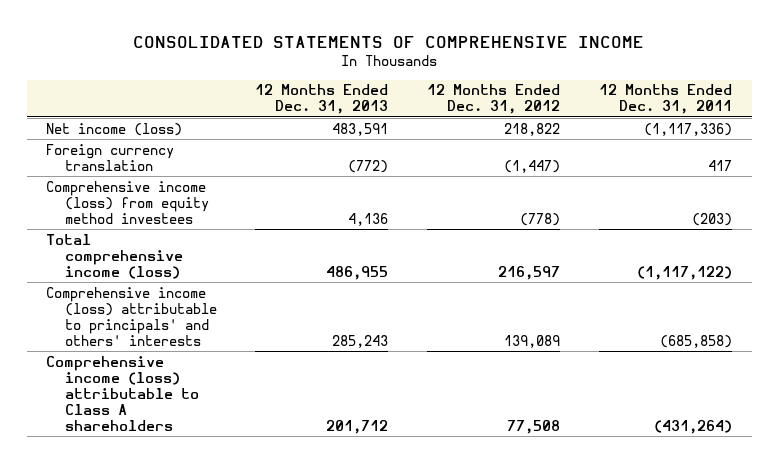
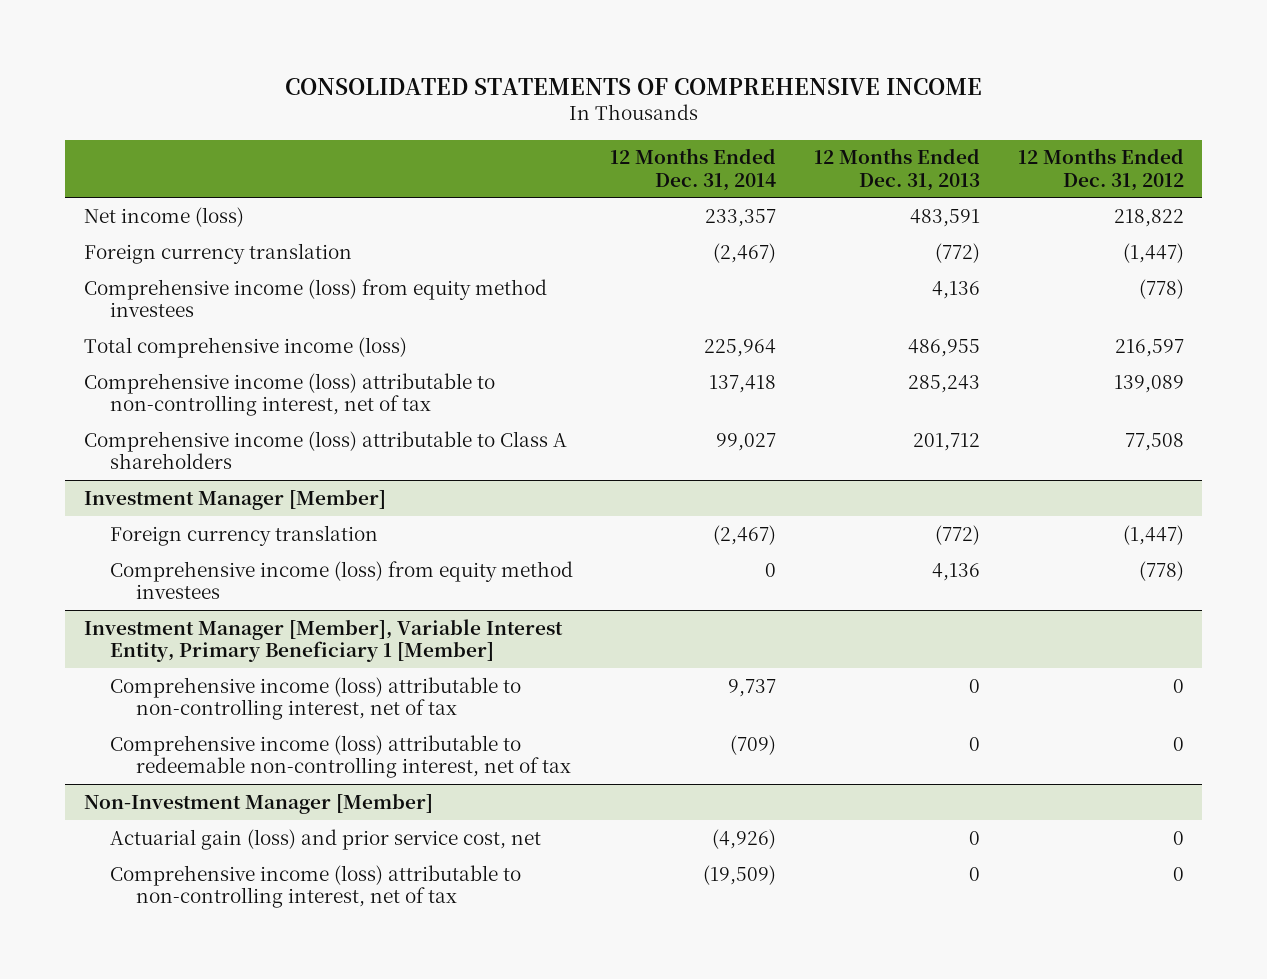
- | 12 Months Ended Dec. 31, 2013 | 12 Months Ended Dec. 31, 2012 | 12 Months Ended Dec. 31, 2011
+ | 12 Months Ended Dec. 31, 2014 | 12 Months Ended Dec. 31, 2013 | 12 Months Ended Dec. 31, 2012
- Comprehensive income (loss) attributable to principals' and others' interests | 285,243 | 139,089 | (685,858)
+ Comprehensive income (loss) attributable to non-controlling interest, net of tax | 137,418 | 285,243 | 139,089
+ Investment Manager [Member]
+ Foreign currency translation | (2,467) | (772) | (1,447)
+ Comprehensive income (loss) from equity method investees | 0 | 4,136 | (778)
+ Investment Manager [Member], Variable Interest Entity, Primary Beneficiary 1 [Member]
+ Comprehensive income (loss) attributable to non-controlling interest, net of tax | 9,737 | 0 | 0
+ Comprehensive income (loss) attributable to redeemable non-controlling interest, net of tax | (709) | 0 | 0
+ Non-Investment Manager [Member]
+ Actuarial gain (loss) and prior service cost, net | (4,926) | 0 | 0
+ Comprehensive income (loss) attributable to non-controlling interest, net of tax | (19,509) | 0 | 0

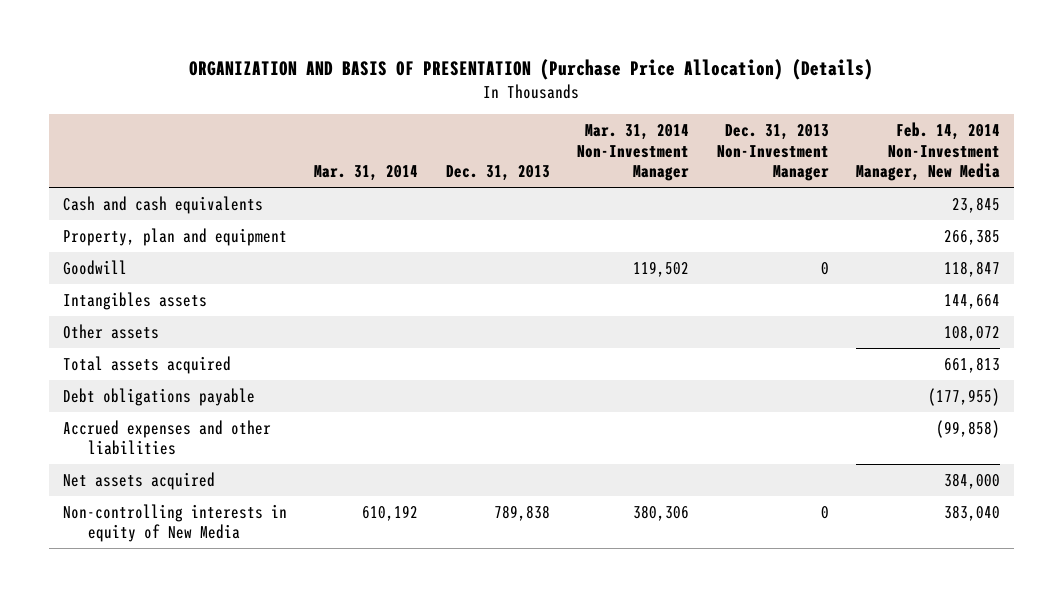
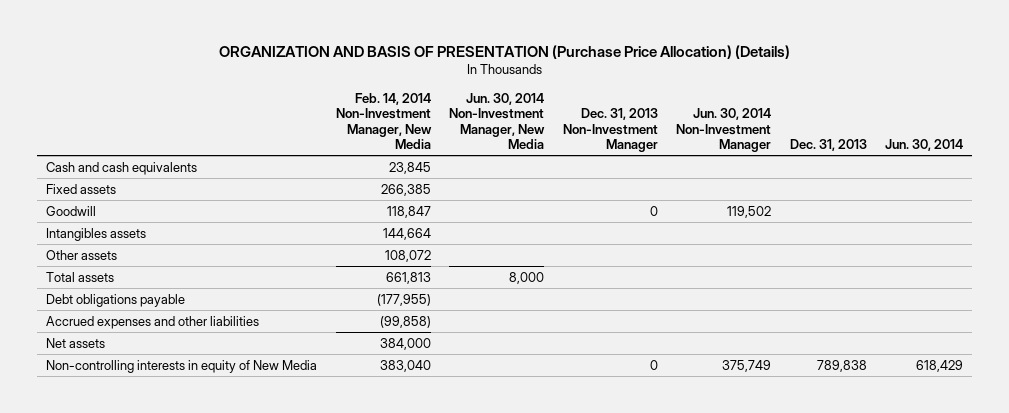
- | Mar. 31, 2014 | Dec. 31, 2013 | Mar. 31, 2014 Non-Investment Manager | Dec. 31, 2013 Non-Investment Manager | Feb. 14, 2014 Non-Investment Manager, New Media
+ | Feb. 14, 2014 Non-Investment Manager, New Media | Jun. 30, 2014 Non-Investment Manager, New Media | Dec. 31, 2013 Non-Investment Manager | Jun. 30, 2014 Non-Investment Manager | Dec. 31, 2013 | Jun. 30, 2014
- Property, plan and equipment | | | | | 266,385
+ Fixed assets | 266,385 | | | | |
- Total assets acquired | | | | | 661,813
+ Total assets | 661,813 | 8,000 | | | |
- Net assets acquired | | | | | 384,000
+ Net assets | 384,000 | | | | |

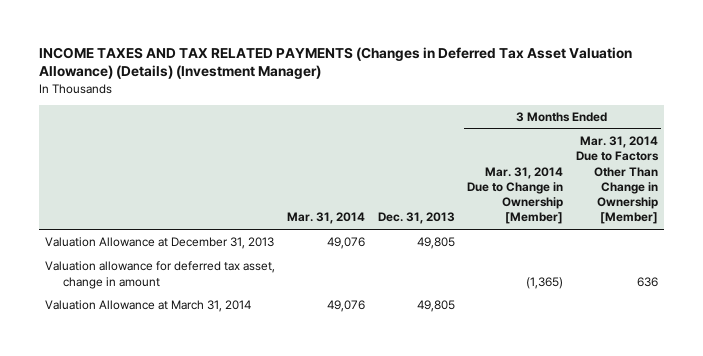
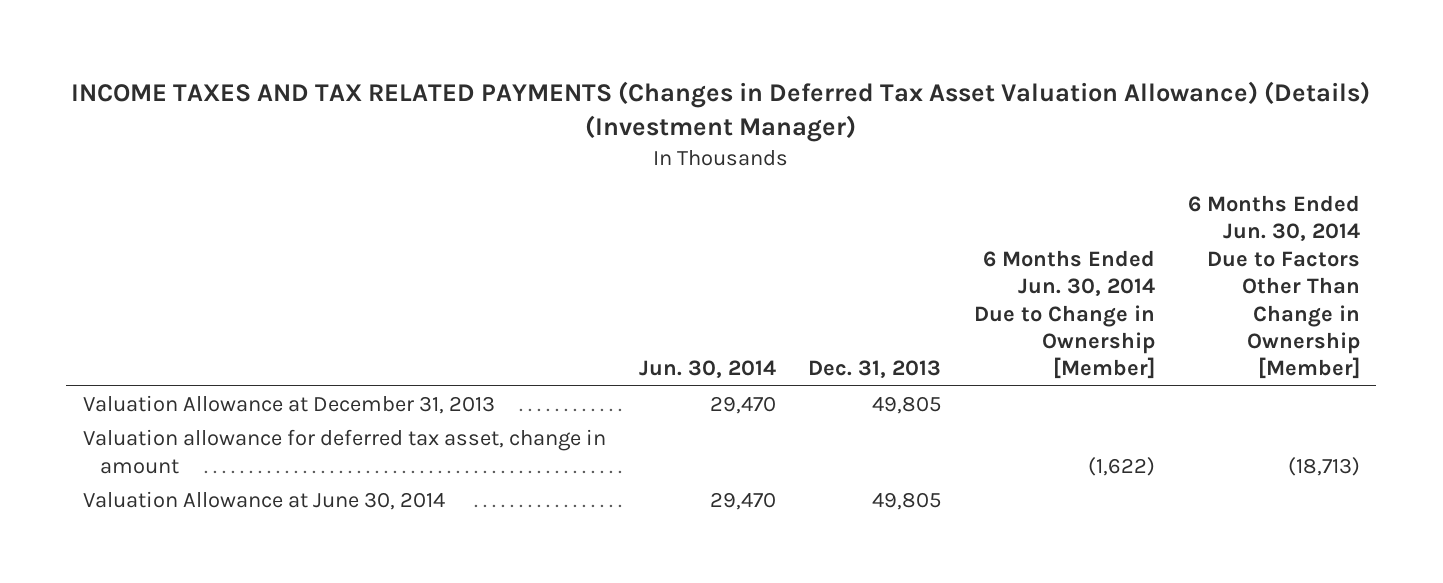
- | Mar. 31, 2014 | Dec. 31, 2013 | 3 Months Ended Mar. 31, 2014 Due to Change in Ownership [Member] | 3 Months Ended Mar. 31, 2014 Due to Factors Other Than Change in Ownership [Member]
+ | Jun. 30, 2014 | Dec. 31, 2013 | 6 Months Ended Jun. 30, 2014 Due to Change in Ownership [Member] | 6 Months Ended Jun. 30, 2014 Due to Factors Other Than Change in Ownership [Member]
- Valuation Allowance at March 31, 2014 | 49,076 | 49,805 | |
+ Valuation Allowance at June 30, 2014 | 29,470 | 49,805 | |

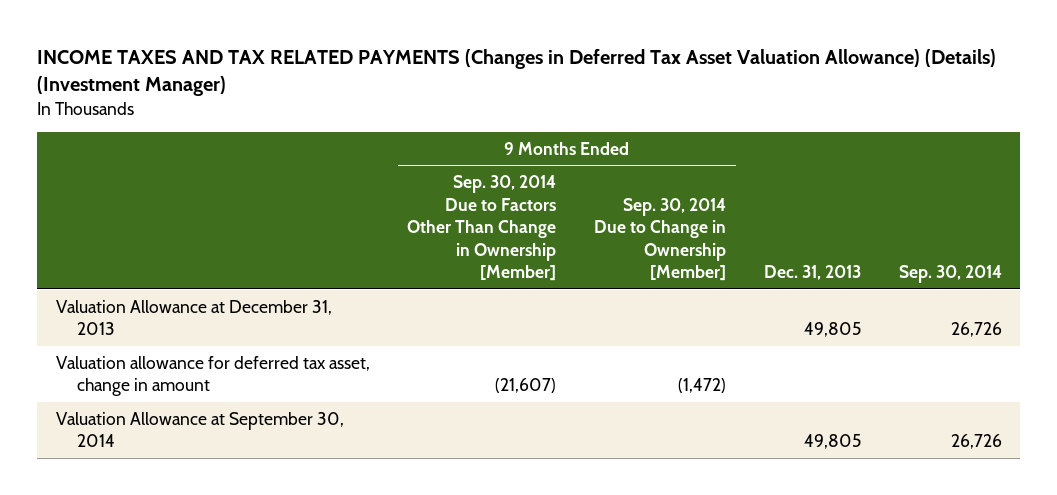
- | Jun. 30, 2014 | Dec. 31, 2013 | 6 Months Ended Jun. 30, 2014 Due to Change in Ownership [Member] | 6 Months Ended Jun. 30, 2014 Due to Factors Other Than Change in Ownership [Member]
+ | 9 Months Ended Sep. 30, 2014 Due to Factors Other Than Change in Ownership [Member] | 9 Months Ended Sep. 30, 2014 Due to Change in Ownership [Member] | Dec. 31, 2013 | Sep. 30, 2014
- Valuation Allowance at June 30, 2014 | 29,470 | 49,805 | |
+ Valuation Allowance at September 30, 2014 | | | 49,805 | 26,726

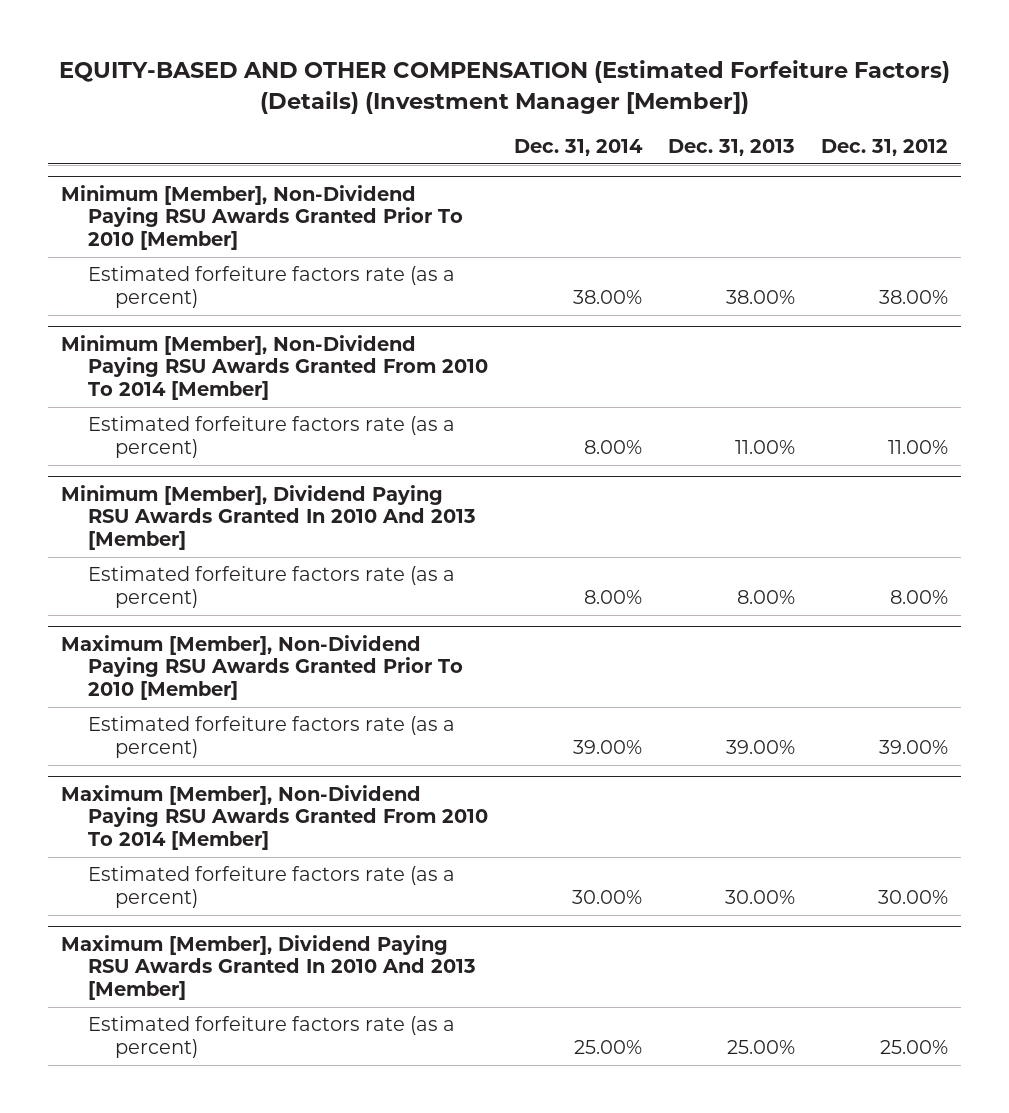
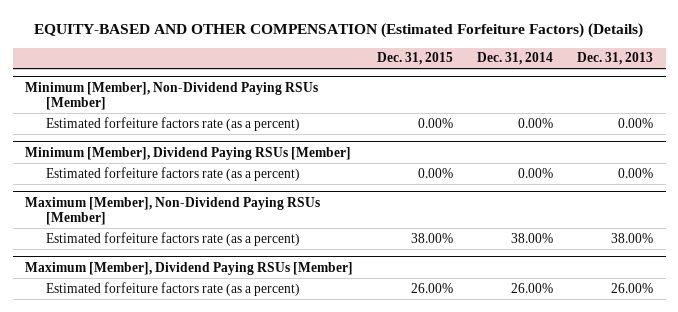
- EQUITY-BASED AND OTHER COMPENSATION (Estimated Forfeiture Factors) (Details) (Investment Manager [Member])
+ EQUITY-BASED AND OTHER COMPENSATION (Estimated Forfeiture Factors) (Details)
- | Dec. 31, 2014 | Dec. 31, 2013 | Dec. 31, 2012
+ | Dec. 31, 2015 | Dec. 31, 2014 | Dec. 31, 2013
- Minimum [Member], Non-Dividend Paying RSU Awards Granted Prior To 2010 [Member]
+ Minimum [Member], Non-Dividend Paying RSUs [Member]
+ Estimated forfeiture factors rate (as a percent) | 0.00% | 0.00% | 0.00%
+ Minimum [Member], Dividend Paying RSUs [Member]
+ Estimated forfeiture factors rate (as a percent) | 0.00% | 0.00% | 0.00%
+ Maximum [Member], Non-Dividend Paying RSUs [Member]
- Minimum [Member], Non-Dividend Paying RSU Awards Granted From 2010 To 2014 [Member]
- Estimated forfeiture factors rate (as a percent) | 8.00% | 11.00% | 11.00%
- Minimum [Member], Dividend Paying RSU Awards Granted In 2010 And 2013 [Member]
- Estimated forfeiture factors rate (as a percent) | 8.00% | 8.00% | 8.00%
- Maximum [Member], Non-Dividend Paying RSU Awards Granted Prior To 2010 [Member]
- Estimated forfeiture factors rate (as a percent) | 39.00% | 39.00% | 39.00%
- Maximum [Member], Non-Dividend Paying RSU Awards Granted From 2010 To 2014 [Member]
- Estimated forfeiture factors rate (as a percent) | 30.00% | 30.00% | 30.00%
- Maximum [Member], Dividend Paying RSU Awards Granted In 2010 And 2013 [Member]
- Estimated forfeiture factors rate (as a percent) | 25.00% | 25.00% | 25.00%
+ Maximum [Member], Dividend Paying RSUs [Member]
+ Estimated forfeiture factors rate (as a percent) | 26.00% | 26.00% | 26.00%

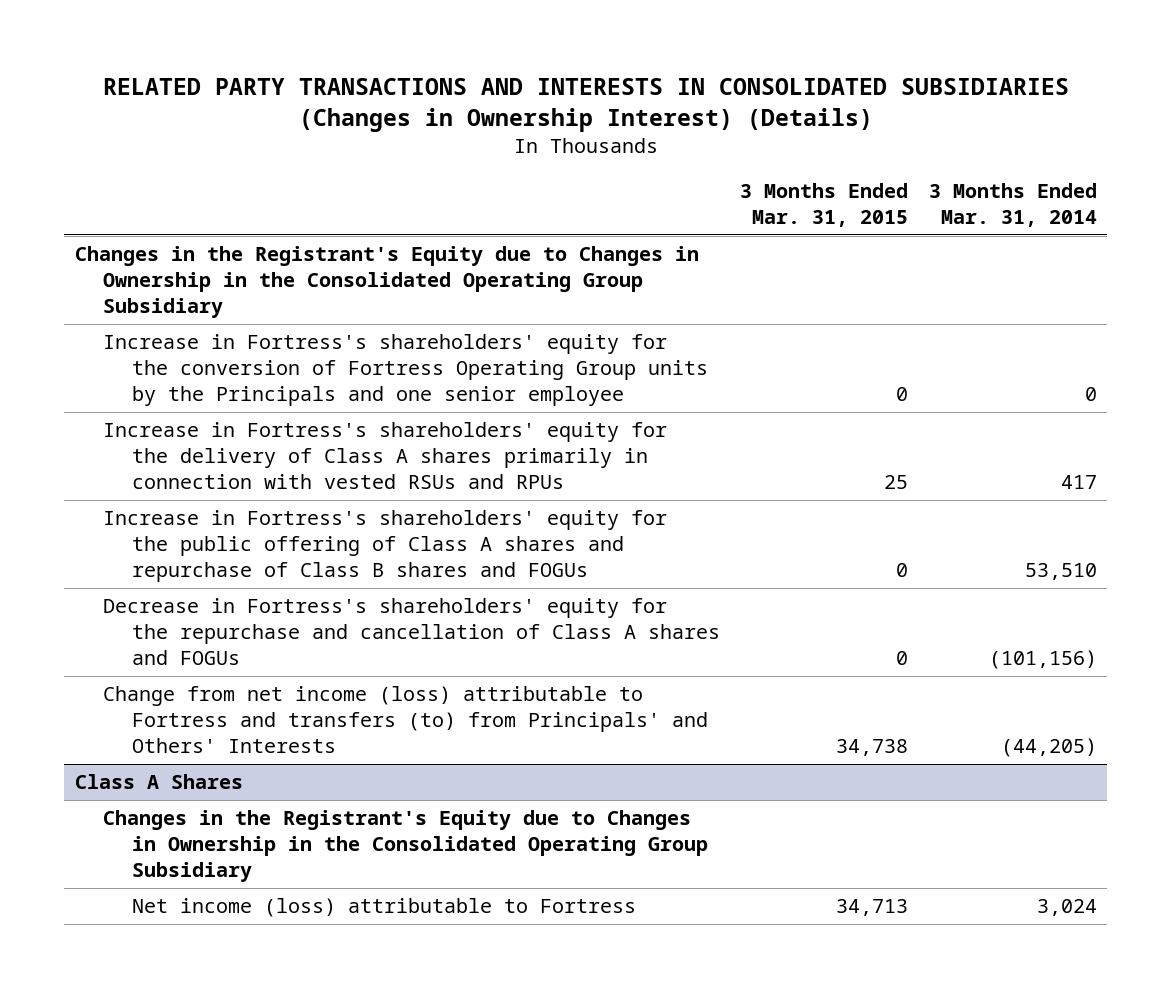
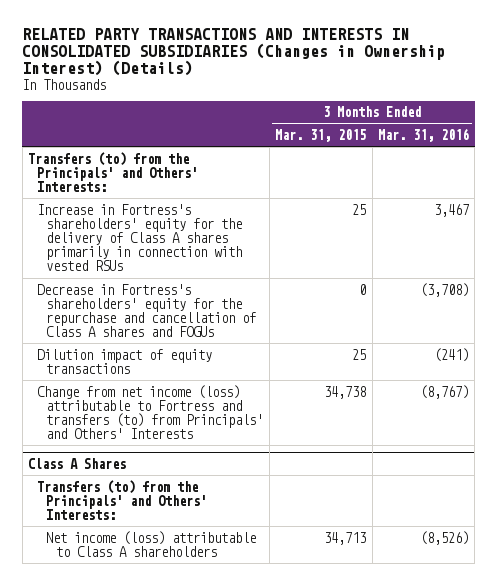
- | 3 Months Ended Mar. 31, 2015 | 3 Months Ended Mar. 31, 2014
+ | 3 Months Ended Mar. 31, 2015 | 3 Months Ended Mar. 31, 2016
- Changes in the Registrant's Equity due to Changes in Ownership in the Consolidated Operating Group Subsidiary
- Increase in Fortress's shareholders' equity for the conversion of Fortress Operating Group units by the Principals and one senior employee | 0 | 0
- Increase in Fortress's shareholders' equity for the delivery of Class A shares primarily in connection with vested RSUs and RPUs | 25 | 417
- Increase in Fortress's shareholders' equity for the public offering of Class A shares and repurchase of Class B shares and FOGUs | 0 | 53,510
+ Transfers (to) from the Principals' and Others' Interests:
+ Increase in Fortress's shareholders' equity for the delivery of Class A shares primarily in connection with vested RSUs | 25 | 3,467
+ Dilution impact of equity transactions | 25 | (241)
@ Class A Shares
- Changes in the Registrant's Equity due to Changes in Ownership in the Consolidated Operating Group Subsidiary
- Net income (loss) attributable to Fortress | 34,713 | 3,024
+ Transfers (to) from the Principals' and Others' Interests:
+ Net income (loss) attributable to Class A shareholders | 34,713 | (8,526)

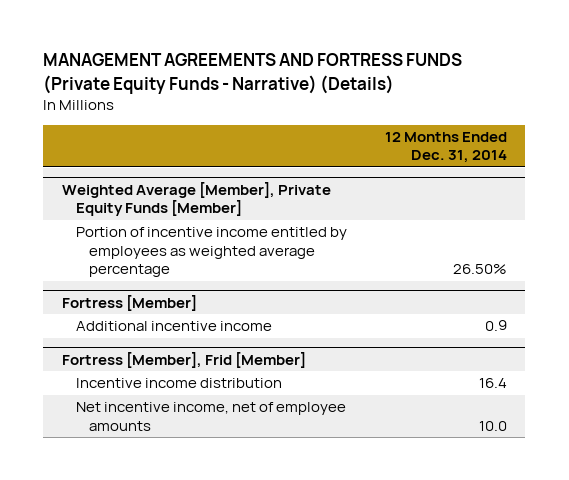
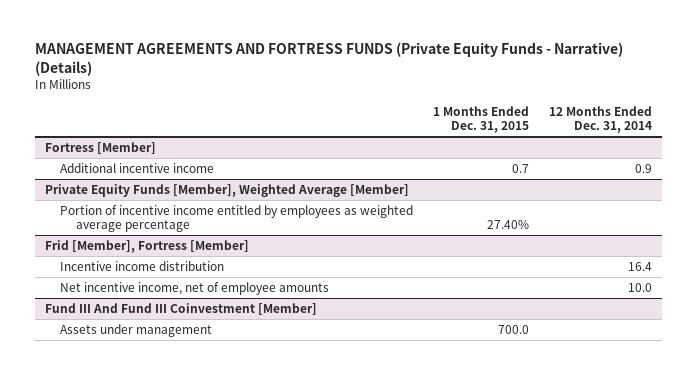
- | 12 Months Ended Dec. 31, 2014
+ | 1 Months Ended Dec. 31, 2015 | 12 Months Ended Dec. 31, 2014
- Weighted Average [Member], Private Equity Funds [Member]
- Portion of incentive income entitled by employees as weighted average percentage | 26.50%
- Fortress [Member], Frid [Member]
+ Private Equity Funds [Member], Weighted Average [Member]
+ Portion of incentive income entitled by employees as weighted average percentage | 27.40% |
+ Frid [Member], Fortress [Member]
+ Fund III And Fund III Coinvestment [Member]
+ Assets under management | 700.0 |

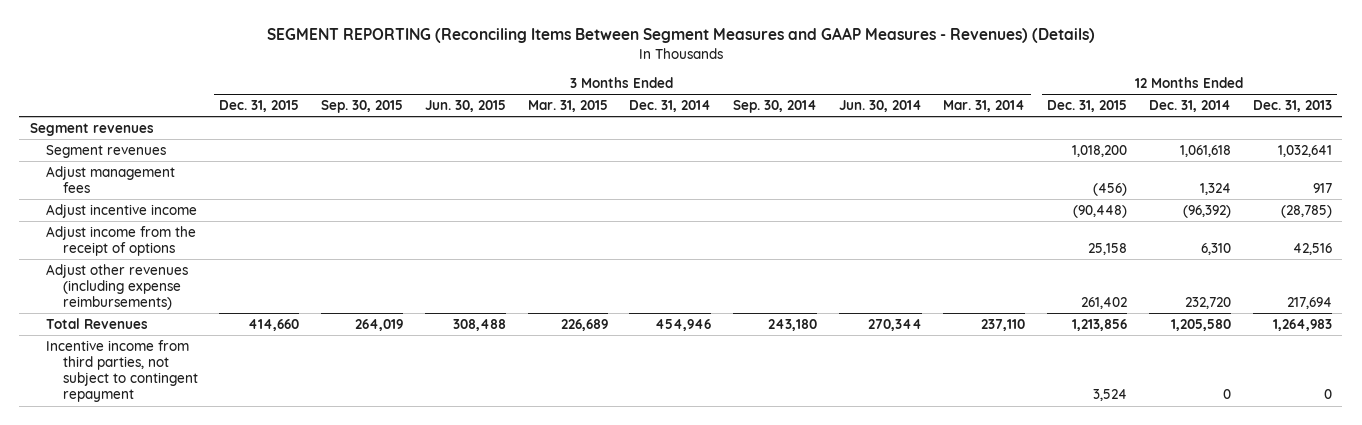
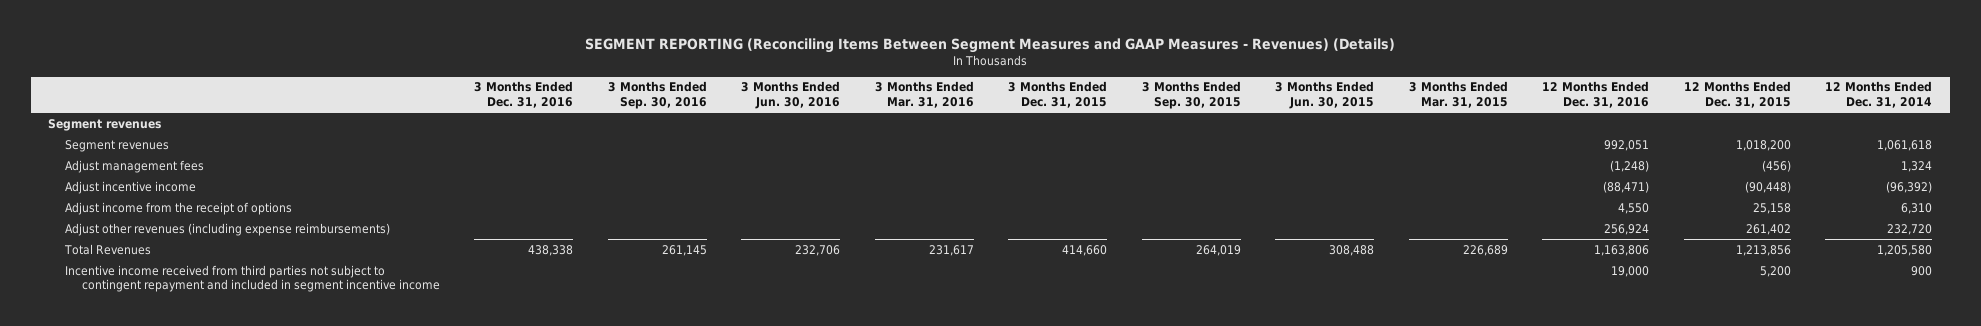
- | 3 Months Ended Dec. 31, 2015 | 3 Months Ended Sep. 30, 2015 | 3 Months Ended Jun. 30, 2015 | 3 Months Ended Mar. 31, 2015 | 3 Months Ended Dec. 31, 2014 | 3 Months Ended Sep. 30, 2014 | 3 Months Ended Jun. 30, 2014 | 3 Months Ended Mar. 31, 2014 | 12 Months Ended Dec. 31, 2015 | 12 Months Ended Dec. 31, 2014 | 12 Months Ended Dec. 31, 2013
+ | 3 Months Ended Dec. 31, 2016 | 3 Months Ended Sep. 30, 2016 | 3 Months Ended Jun. 30, 2016 | 3 Months Ended Mar. 31, 2016 | 3 Months Ended Dec. 31, 2015 | 3 Months Ended Sep. 30, 2015 | 3 Months Ended Jun. 30, 2015 | 3 Months Ended Mar. 31, 2015 | 12 Months Ended Dec. 31, 2016 | 12 Months Ended Dec. 31, 2015 | 12 Months Ended Dec. 31, 2014
- Incentive income from third parties, not subject to contingent repayment | | | | | | | | | 3,524 | 0 | 0
+ Incentive income received from third parties not subject to contingent repayment and included in segment incentive income | | | | | | | | | 19,000 | 5,200 | 900

